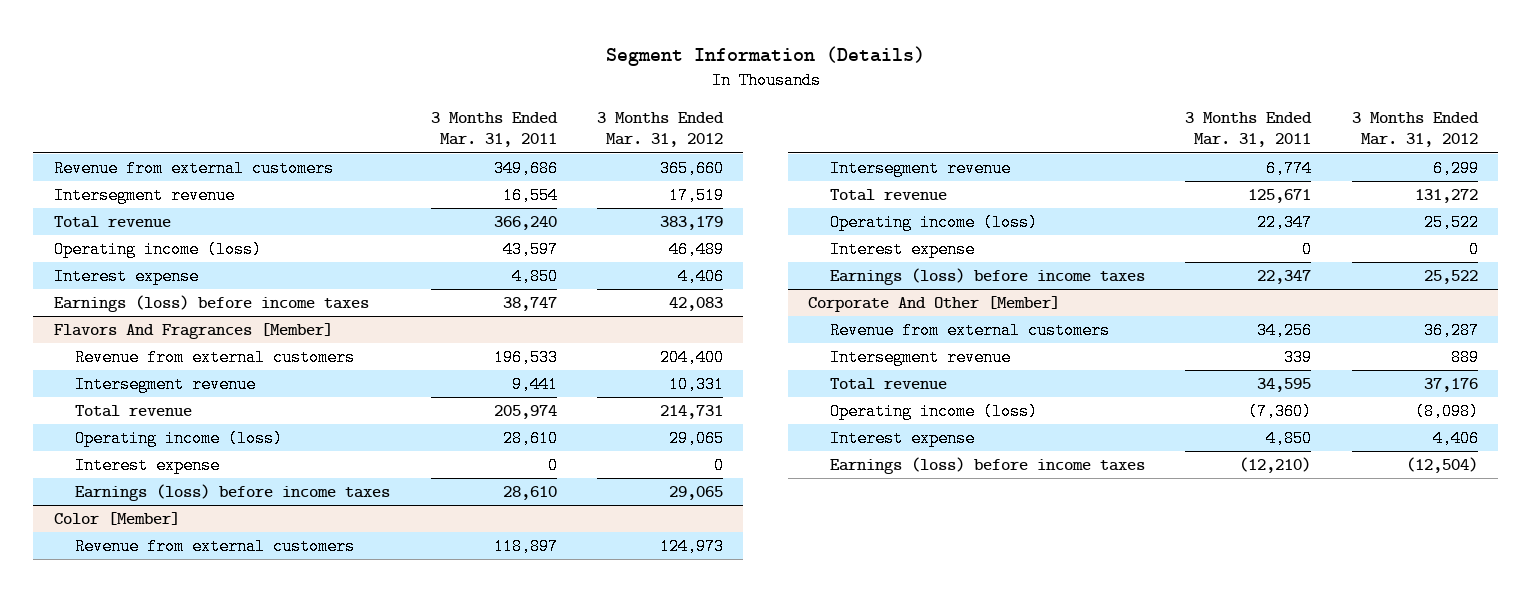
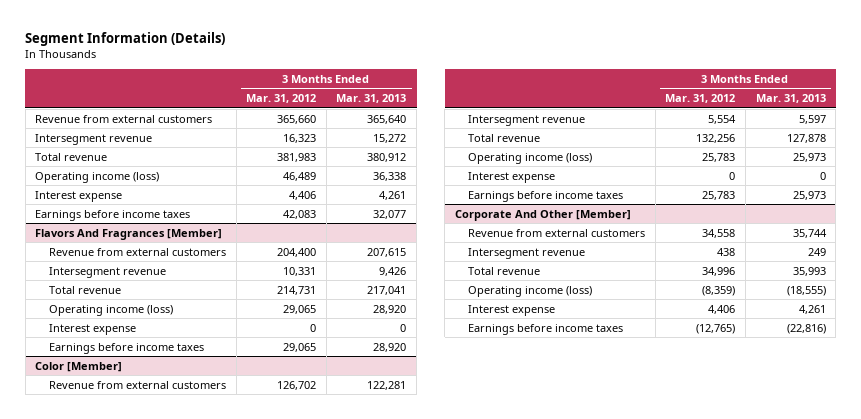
- | 3 Months Ended Mar. 31, 2011 | 3 Months Ended Mar. 31, 2012
+ | 3 Months Ended Mar. 31, 2012 | 3 Months Ended Mar. 31, 2013
- Intersegment revenue | 16,554 | 17,519
- Total revenue | 366,240 | 383,179
+ Intersegment revenue | 16,323 | 15,272
+ Total revenue | 381,983 | 380,912
- Earnings (loss) before income taxes | 38,747 | 42,083
+ Earnings before income taxes | 42,083 | 32,077
@ Flavors And Fragrances [Member]
- Earnings (loss) before income taxes | 28,610 | 29,065
+ Earnings before income taxes | 29,065 | 28,920
@ Color [Member]
- Revenue from external customers | 118,897 | 124,973
- Intersegment revenue | 6,774 | 6,299
- Total revenue | 125,671 | 131,272
- Operating income (loss) | 22,347 | 25,522
+ Revenue from external customers | 126,702 | 122,281
+ Intersegment revenue | 5,554 | 5,597
+ Total revenue | 132,256 | 127,878
+ Operating income (loss) | 25,783 | 25,973
- Earnings (loss) before income taxes | 22,347 | 25,522
+ Earnings before income taxes | 25,783 | 25,973
@ Corporate And Other [Member]
- Revenue from external customers | 34,256 | 36,287
- Intersegment revenue | 339 | 889
- Total revenue | 34,595 | 37,176
- Operating income (loss) | (7,360) | (8,098)
+ Revenue from external customers | 34,558 | 35,744
+ Intersegment revenue | 438 | 249
+ Total revenue | 34,996 | 35,993
+ Operating income (loss) | (8,359) | (18,555)
- Earnings (loss) before income taxes | (12,210) | (12,504)
+ Earnings before income taxes | (12,765) | (22,816)

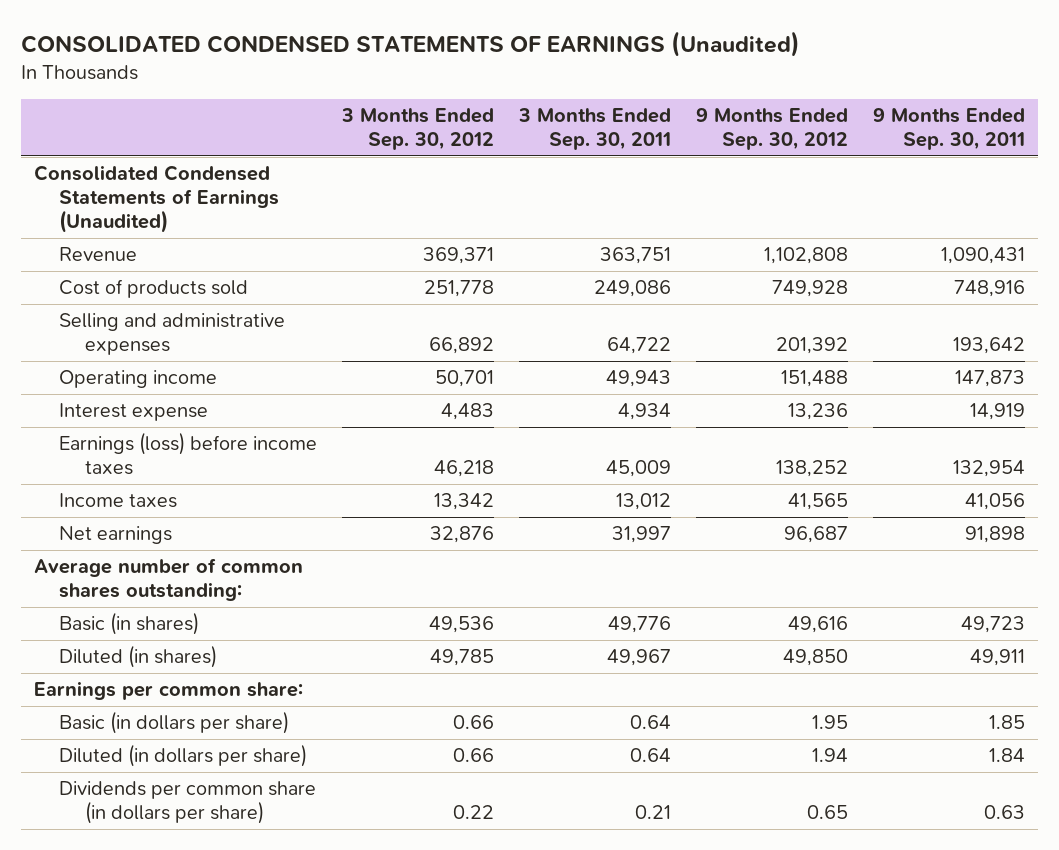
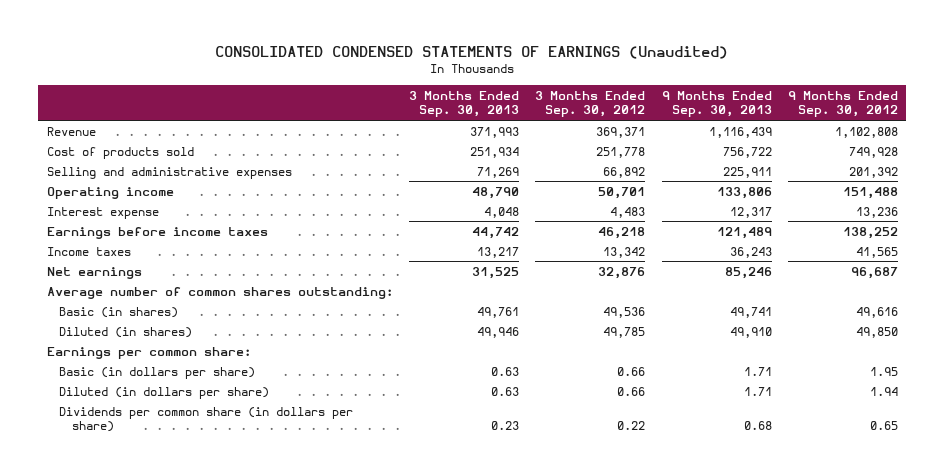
- | 3 Months Ended Sep. 30, 2012 | 3 Months Ended Sep. 30, 2011 | 9 Months Ended Sep. 30, 2012 | 9 Months Ended Sep. 30, 2011
+ | 3 Months Ended Sep. 30, 2013 | 3 Months Ended Sep. 30, 2012 | 9 Months Ended Sep. 30, 2013 | 9 Months Ended Sep. 30, 2012
- Consolidated Condensed Statements of Earnings (Unaudited)
- Earnings (loss) before income taxes | 46,218 | 45,009 | 138,252 | 132,954
+ Earnings before income taxes | 44,742 | 46,218 | 121,489 | 138,252

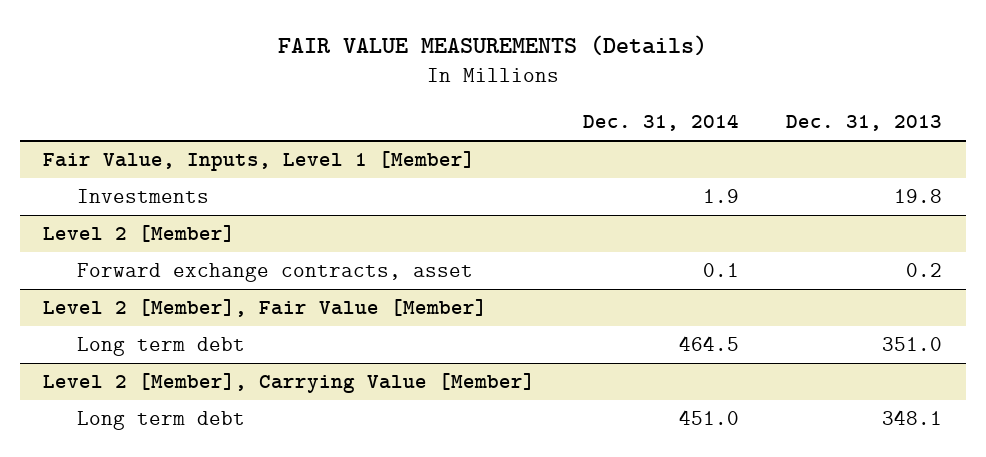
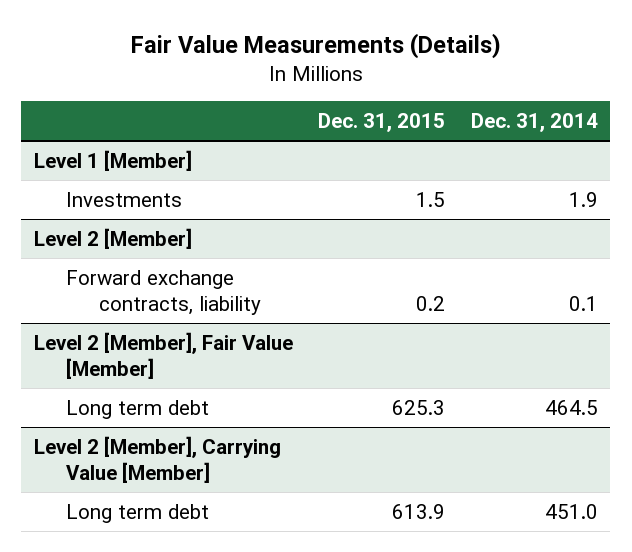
- FAIR VALUE MEASUREMENTS (Details)
+ Fair Value Measurements (Details)
- | Dec. 31, 2014 | Dec. 31, 2013
+ | Dec. 31, 2015 | Dec. 31, 2014
- Fair Value, Inputs, Level 1 [Member]
+ Level 1 [Member]
@ Level 2 [Member]
- Forward exchange contracts, asset | 0.1 | 0.2
+ Forward exchange contracts, liability | 0.2 | 0.1

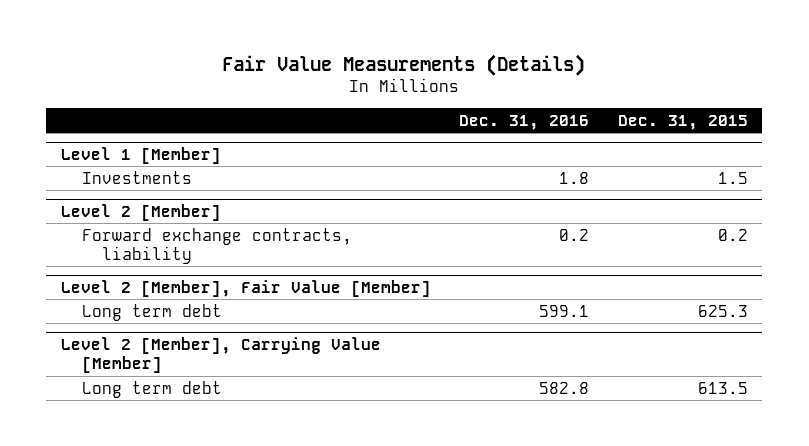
- | Dec. 31, 2015 | Dec. 31, 2014
+ | Dec. 31, 2016 | Dec. 31, 2015
@ Level 2 [Member], Carrying Value [Member]
- Long term debt | 613.9 | 451.0
+ Long term debt | 582.8 | 613.5

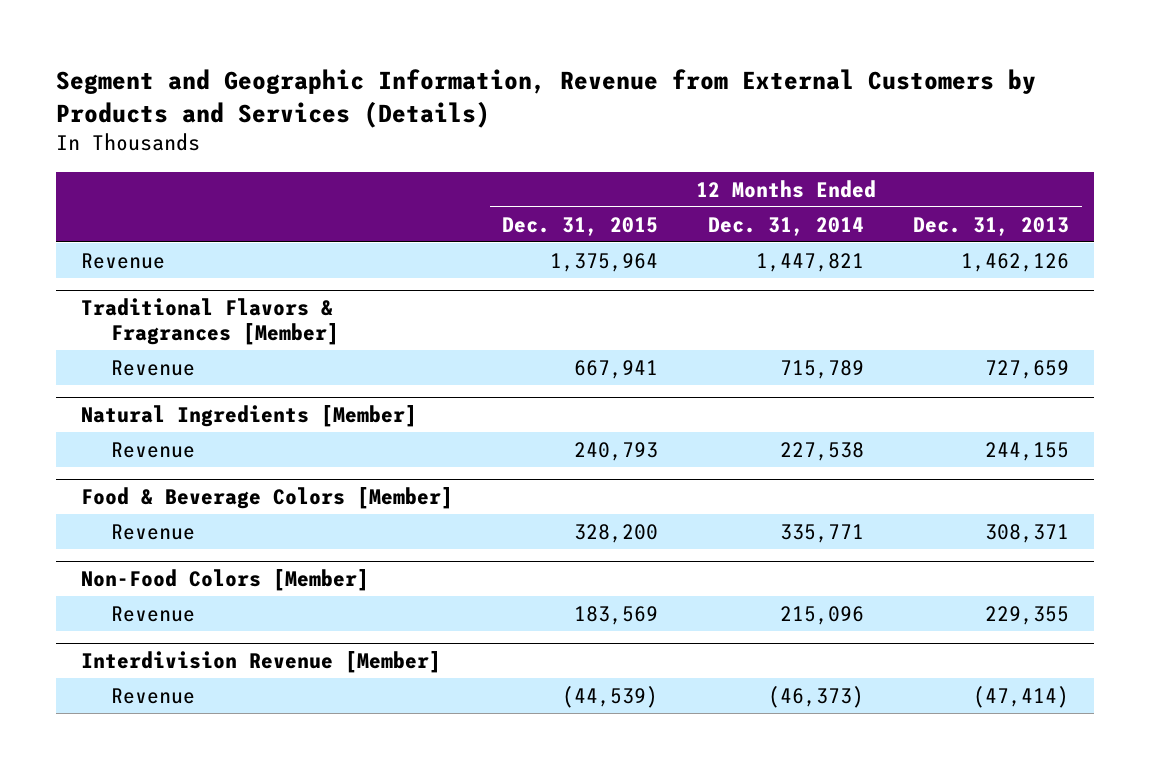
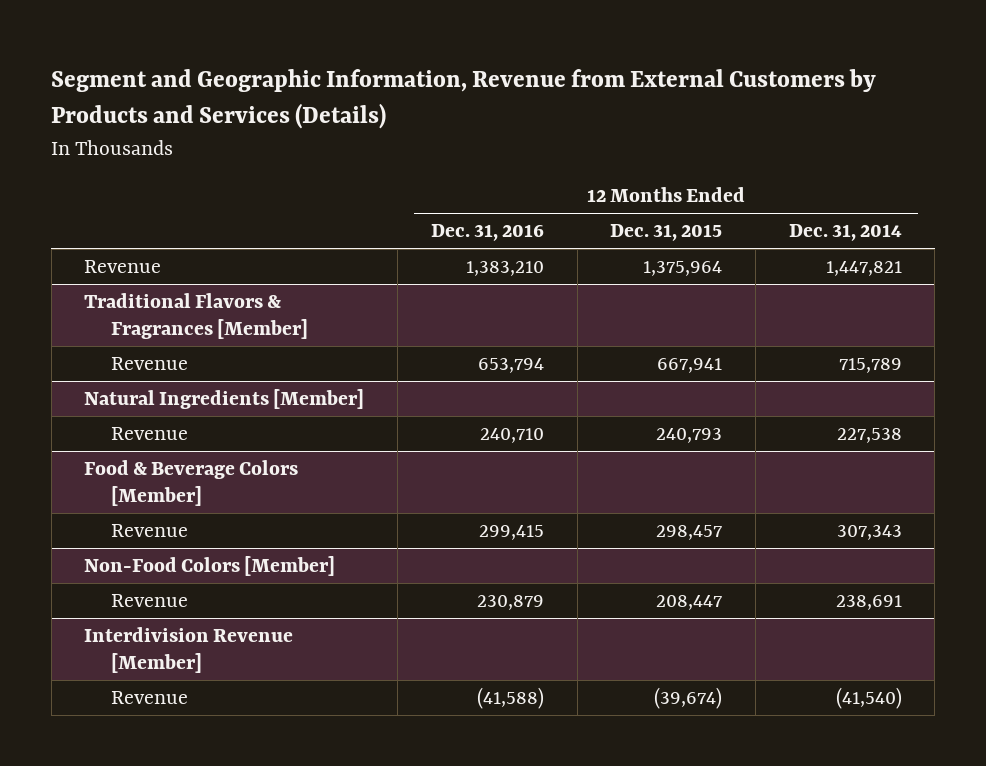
- | 12 Months Ended Dec. 31, 2015 | 12 Months Ended Dec. 31, 2014 | 12 Months Ended Dec. 31, 2013
+ | 12 Months Ended Dec. 31, 2016 | 12 Months Ended Dec. 31, 2015 | 12 Months Ended Dec. 31, 2014
@ Food & Beverage Colors [Member]
- Revenue | 328,200 | 335,771 | 308,371
+ Revenue | 299,415 | 298,457 | 307,343
@ Non-Food Colors [Member]
- Revenue | 183,569 | 215,096 | 229,355
+ Revenue | 230,879 | 208,447 | 238,691
@ Interdivision Revenue [Member]
- Revenue | (44,539) | (46,373) | (47,414)
+ Revenue | (41,588) | (39,674) | (41,540)

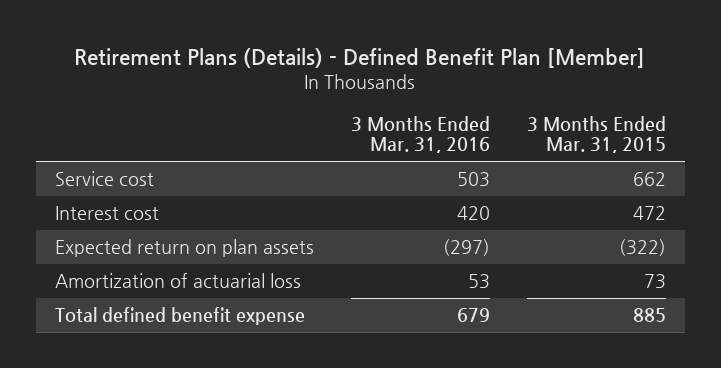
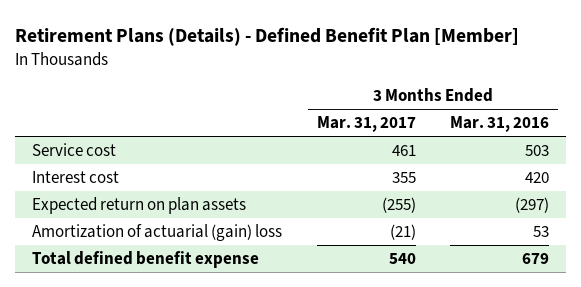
- | 3 Months Ended Mar. 31, 2016 | 3 Months Ended Mar. 31, 2015
+ | 3 Months Ended Mar. 31, 2017 | 3 Months Ended Mar. 31, 2016
- Amortization of actuarial loss | 53 | 73
+ Amortization of actuarial (gain) loss | (21) | 53

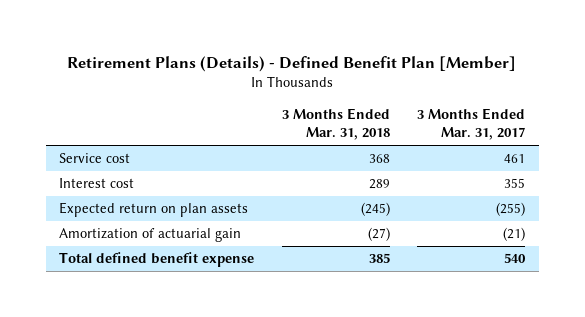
- | 3 Months Ended Mar. 31, 2017 | 3 Months Ended Mar. 31, 2016
+ | 3 Months Ended Mar. 31, 2018 | 3 Months Ended Mar. 31, 2017
- Amortization of actuarial (gain) loss | (21) | 53
+ Amortization of actuarial gain | (27) | (21)

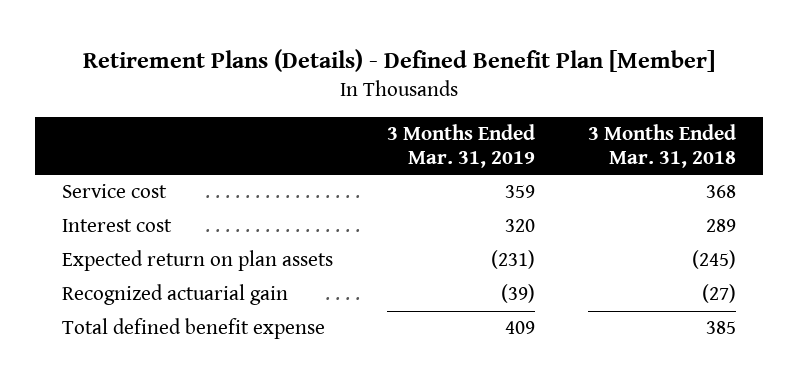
- | 3 Months Ended Mar. 31, 2018 | 3 Months Ended Mar. 31, 2017
+ | 3 Months Ended Mar. 31, 2019 | 3 Months Ended Mar. 31, 2018
- Amortization of actuarial gain | (27) | (21)
+ Recognized actuarial gain | (39) | (27)

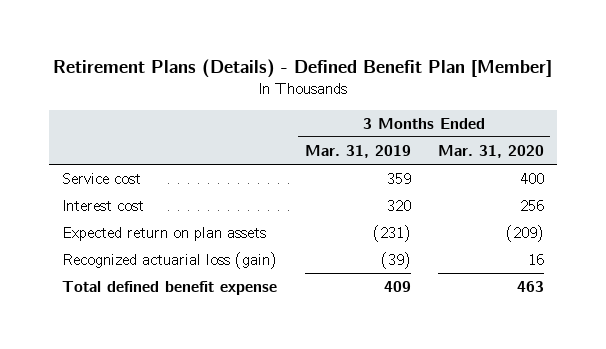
- | 3 Months Ended Mar. 31, 2019 | 3 Months Ended Mar. 31, 2018
+ | 3 Months Ended Mar. 31, 2019 | 3 Months Ended Mar. 31, 2020
- Recognized actuarial gain | (39) | (27)
+ Recognized actuarial loss (gain) | (39) | 16

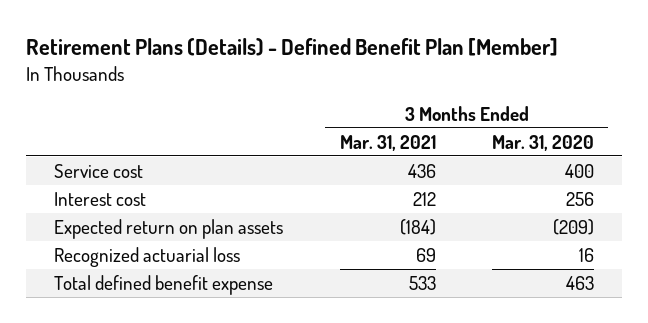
- | 3 Months Ended Mar. 31, 2019 | 3 Months Ended Mar. 31, 2020
+ | 3 Months Ended Mar. 31, 2021 | 3 Months Ended Mar. 31, 2020
- Recognized actuarial loss (gain) | (39) | 16
+ Recognized actuarial loss | 69 | 16

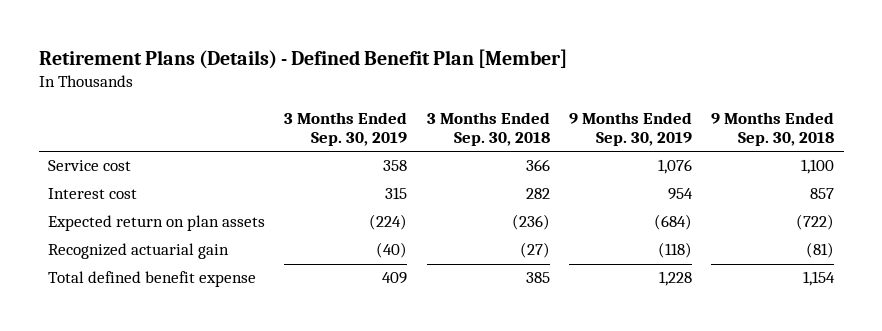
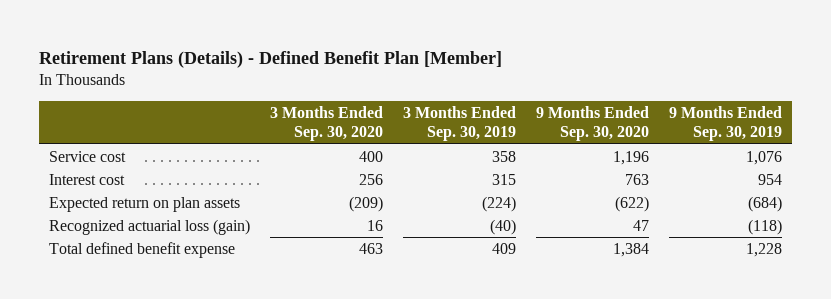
- | 3 Months Ended Sep. 30, 2019 | 3 Months Ended Sep. 30, 2018 | 9 Months Ended Sep. 30, 2019 | 9 Months Ended Sep. 30, 2018
+ | 3 Months Ended Sep. 30, 2020 | 3 Months Ended Sep. 30, 2019 | 9 Months Ended Sep. 30, 2020 | 9 Months Ended Sep. 30, 2019
- Recognized actuarial gain | (40) | (27) | (118) | (81)
+ Recognized actuarial loss (gain) | 16 | (40) | 47 | (118)

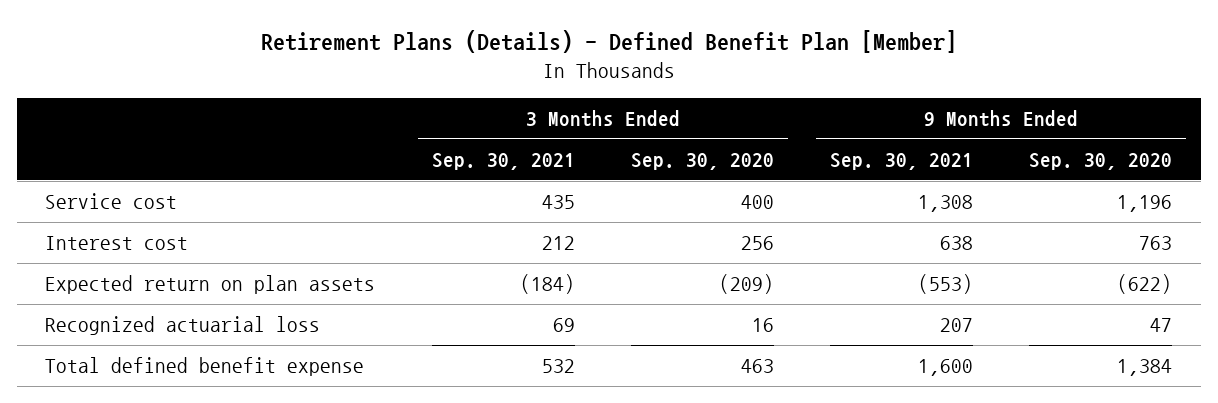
- | 3 Months Ended Sep. 30, 2020 | 3 Months Ended Sep. 30, 2019 | 9 Months Ended Sep. 30, 2020 | 9 Months Ended Sep. 30, 2019
+ | 3 Months Ended Sep. 30, 2021 | 3 Months Ended Sep. 30, 2020 | 9 Months Ended Sep. 30, 2021 | 9 Months Ended Sep. 30, 2020
- Recognized actuarial loss (gain) | 16 | (40) | 47 | (118)
+ Recognized actuarial loss | 69 | 16 | 207 | 47

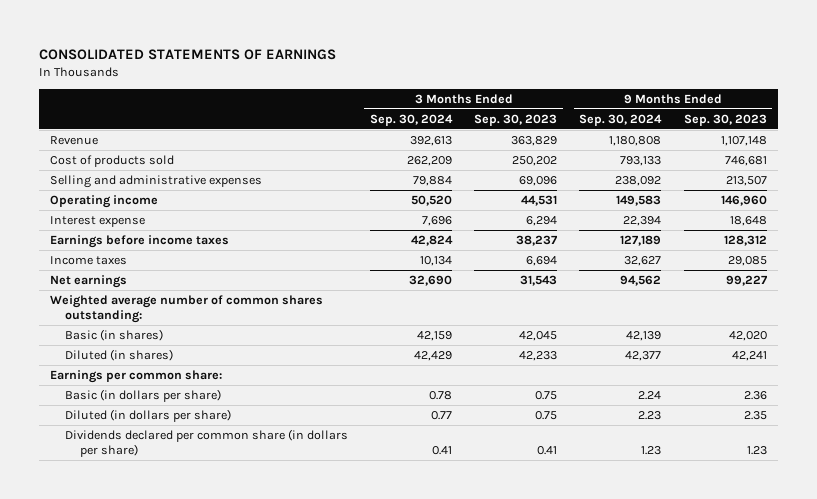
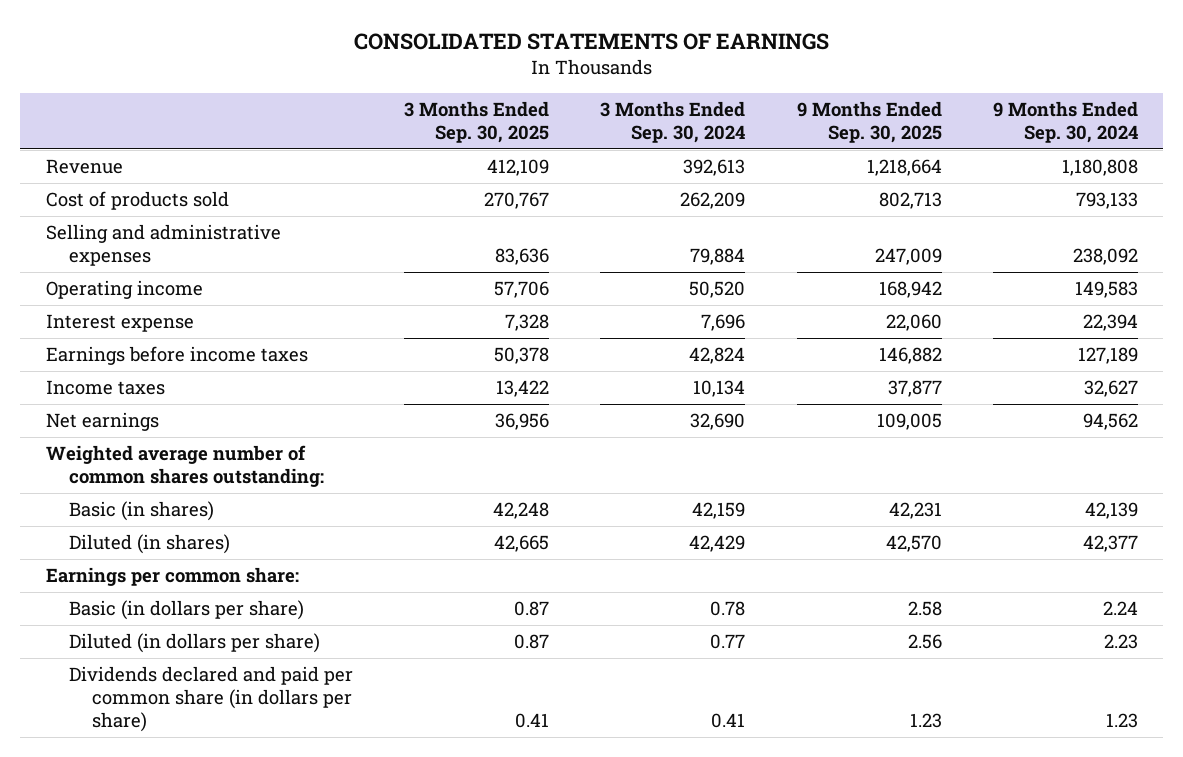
- | 3 Months Ended Sep. 30, 2024 | 3 Months Ended Sep. 30, 2023 | 9 Months Ended Sep. 30, 2024 | 9 Months Ended Sep. 30, 2023
+ | 3 Months Ended Sep. 30, 2025 | 3 Months Ended Sep. 30, 2024 | 9 Months Ended Sep. 30, 2025 | 9 Months Ended Sep. 30, 2024
- Dividends declared per common share (in dollars per share) | 0.41 | 0.41 | 1.23 | 1.23
+ Dividends declared and paid per common share (in dollars per share) | 0.41 | 0.41 | 1.23 | 1.23

